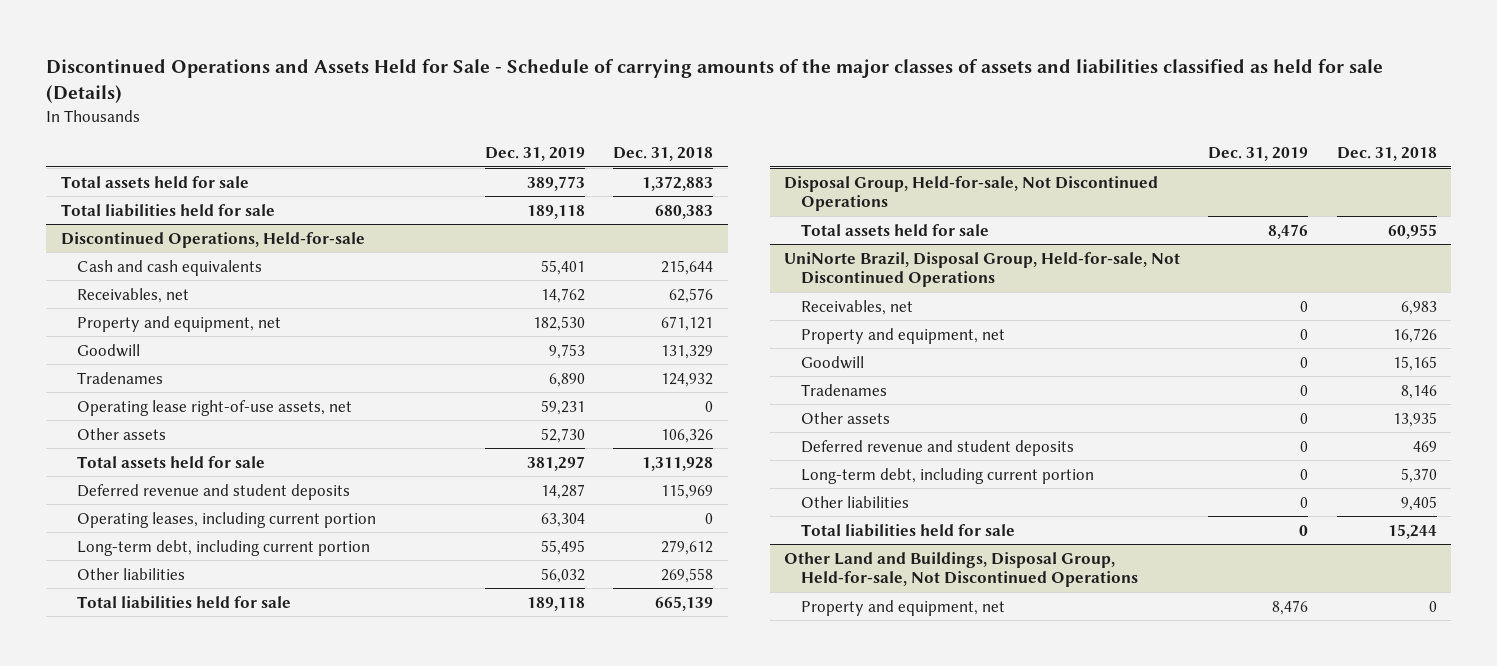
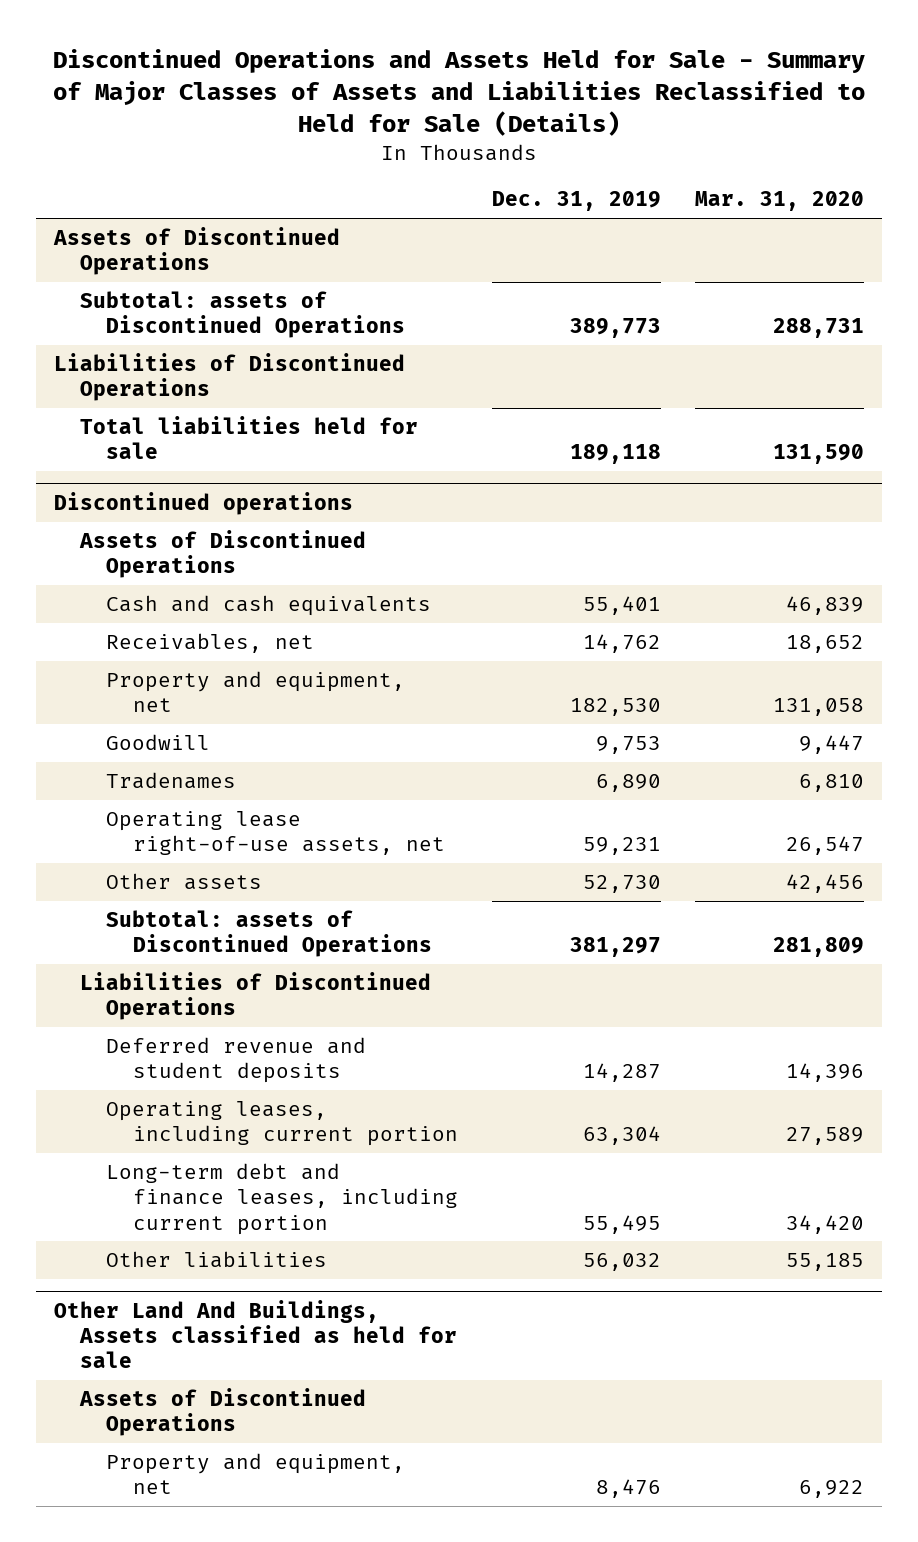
- Discontinued Operations and Assets Held for Sale - Schedule of carrying amounts of the major classes of assets and liabilities classified as held for sale (Details)
+ Discontinued Operations and Assets Held for Sale - Summary of Major Classes of Assets and Liabilities Reclassified to Held for Sale (Details)
- | Dec. 31, 2019 | Dec. 31, 2018
+ | Dec. 31, 2019 | Mar. 31, 2020
- Total assets held for sale | 389,773 | 1,372,883
+ Assets of Discontinued Operations
+ Subtotal: assets of Discontinued Operations | 389,773 | 288,731
+ Liabilities of Discontinued Operations
- Discontinued Operations, Held-for-sale
+ Discontinued operations
+ Assets of Discontinued Operations
- Total assets held for sale | 381,297 | 1,311,928
+ Subtotal: assets of Discontinued Operations | 381,297 | 281,809
+ Liabilities of Discontinued Operations
- Long-term debt, including current portion | 55,495 | 279,612
+ Long-term debt and finance leases, including current portion | 55,495 | 34,420
- Total liabilities held for sale | 189,118 | 665,139
- Disposal Group, Held-for-sale, Not Discontinued Operations
- Total assets held for sale | 8,476 | 60,955
- UniNorte Brazil, Disposal Group, Held-for-sale, Not Discontinued Operations
- Receivables, net | 0 | 6,983
- Property and equipment, net | 0 | 16,726
- Goodwill | 0 | 15,165
- Tradenames | 0 | 8,146
- Other assets | 0 | 13,935
- Deferred revenue and student deposits | 0 | 469
- Long-term debt, including current portion | 0 | 5,370
- Other liabilities | 0 | 9,405
- Total liabilities held for sale | 0 | 15,244
- Other Land and Buildings, Disposal Group, Held-for-sale, Not Discontinued Operations
+ Other Land And Buildings, Assets classified as held for sale
+ Assets of Discontinued Operations

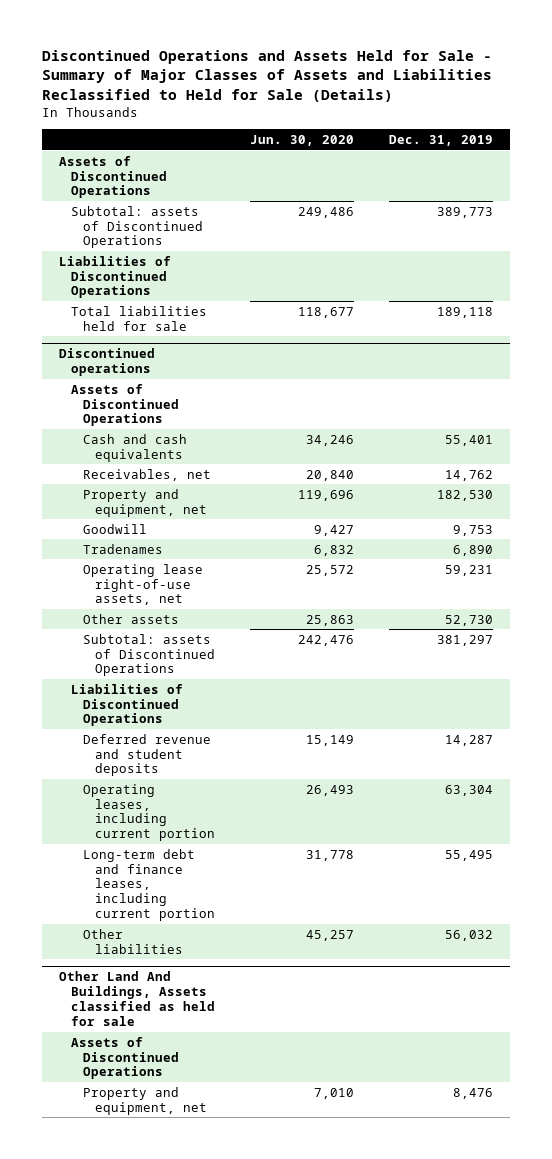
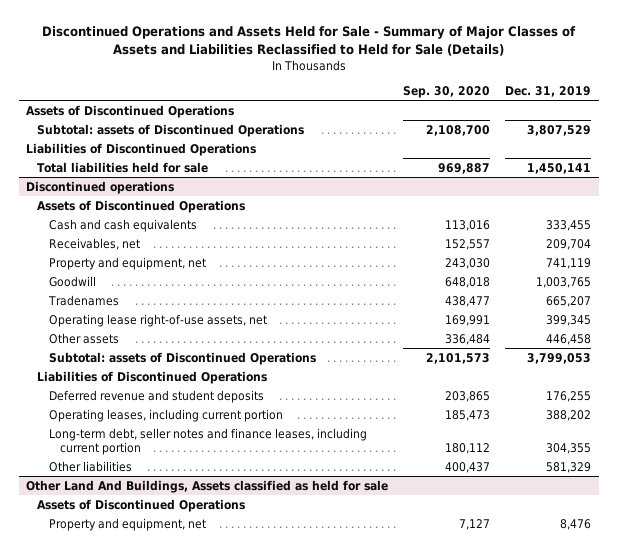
- | Jun. 30, 2020 | Dec. 31, 2019
+ | Sep. 30, 2020 | Dec. 31, 2019
- Subtotal: assets of Discontinued Operations | 249,486 | 389,773
+ Subtotal: assets of Discontinued Operations | 2,108,700 | 3,807,529
- Total liabilities held for sale | 118,677 | 189,118
+ Total liabilities held for sale | 969,887 | 1,450,141
@ Discontinued operations
- Cash and cash equivalents | 34,246 | 55,401
- Receivables, net | 20,840 | 14,762
- Property and equipment, net | 119,696 | 182,530
- Goodwill | 9,427 | 9,753
- Tradenames | 6,832 | 6,890
- Operating lease right-of-use assets, net | 25,572 | 59,231
- Other assets | 25,863 | 52,730
- Subtotal: assets of Discontinued Operations | 242,476 | 381,297
+ Cash and cash equivalents | 113,016 | 333,455
+ Receivables, net | 152,557 | 209,704
+ Property and equipment, net | 243,030 | 741,119
+ Goodwill | 648,018 | 1,003,765
+ Tradenames | 438,477 | 665,207
+ Operating lease right-of-use assets, net | 169,991 | 399,345
+ Other assets | 336,484 | 446,458
+ Subtotal: assets of Discontinued Operations | 2,101,573 | 3,799,053
- Deferred revenue and student deposits | 15,149 | 14,287
- Operating leases, including current portion | 26,493 | 63,304
- Long-term debt and finance leases, including current portion | 31,778 | 55,495
- Other liabilities | 45,257 | 56,032
+ Deferred revenue and student deposits | 203,865 | 176,255
+ Operating leases, including current portion | 185,473 | 388,202
+ Long-term debt, seller notes and finance leases, including current portion | 180,112 | 304,355
+ Other liabilities | 400,437 | 581,329

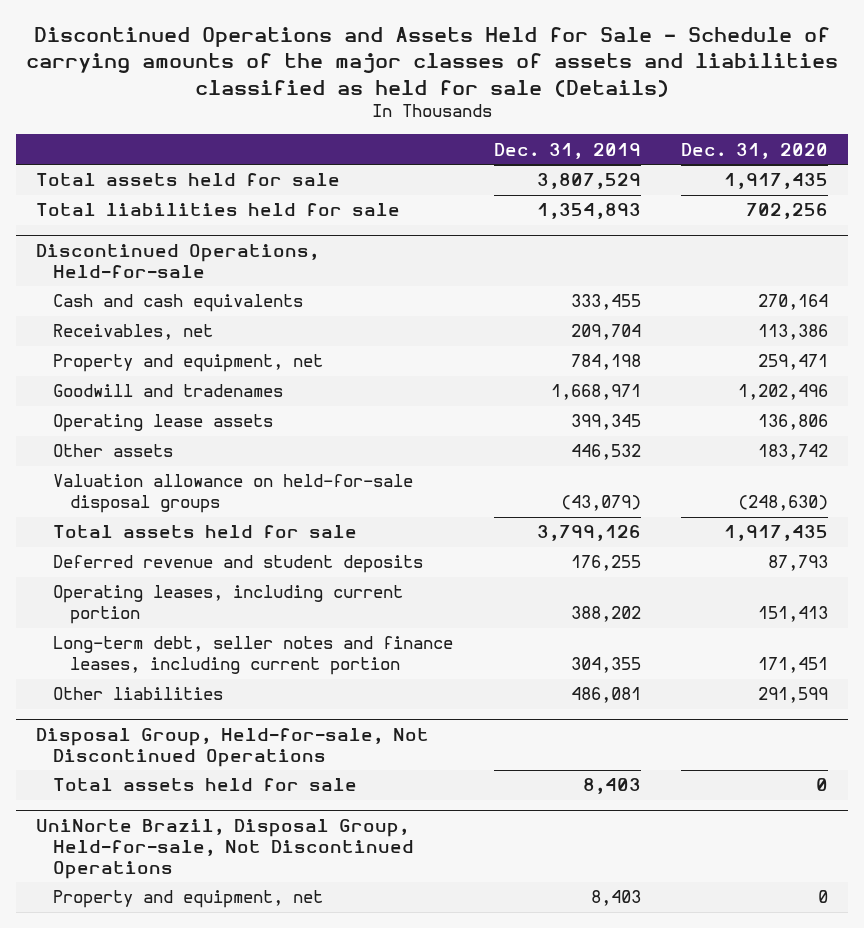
- Discontinued Operations and Assets Held for Sale - Summary of Major Classes of Assets and Liabilities Reclassified to Held for Sale (Details)
+ Discontinued Operations and Assets Held for Sale - Schedule of carrying amounts of the major classes of assets and liabilities classified as held for sale (Details)
- | Sep. 30, 2020 | Dec. 31, 2019
+ | Dec. 31, 2019 | Dec. 31, 2020
- Assets of Discontinued Operations
- Subtotal: assets of Discontinued Operations | 2,108,700 | 3,807,529
- Liabilities of Discontinued Operations
- Total liabilities held for sale | 969,887 | 1,450,141
- Discontinued operations
- Assets of Discontinued Operations
+ Total assets held for sale | 3,807,529 | 1,917,435
+ Total liabilities held for sale | 1,354,893 | 702,256
+ Discontinued Operations, Held-for-sale
- Property and equipment, net | 243,030 | 741,119
- Goodwill | 648,018 | 1,003,765
- Tradenames | 438,477 | 665,207
- Operating lease right-of-use assets, net | 169,991 | 399,345
- Other assets | 336,484 | 446,458
- Subtotal: assets of Discontinued Operations | 2,101,573 | 3,799,053
- Liabilities of Discontinued Operations
+ Property and equipment, net | 784,198 | 259,471
+ Goodwill and tradenames | 1,668,971 | 1,202,496
+ Operating lease assets | 399,345 | 136,806
+ Other assets | 446,532 | 183,742
+ Valuation allowance on held-for-sale disposal groups | (43,079) | (248,630)
+ Total assets held for sale | 3,799,126 | 1,917,435
- Other liabilities | 400,437 | 581,329
- Other Land And Buildings, Assets classified as held for sale
- Assets of Discontinued Operations
- Property and equipment, net | 7,127 | 8,476
+ Other liabilities | 486,081 | 291,599
+ Disposal Group, Held-for-sale, Not Discontinued Operations
+ Total assets held for sale | 8,403 | 0
+ UniNorte Brazil, Disposal Group, Held-for-sale, Not Discontinued Operations
+ Property and equipment, net | 8,403 | 0

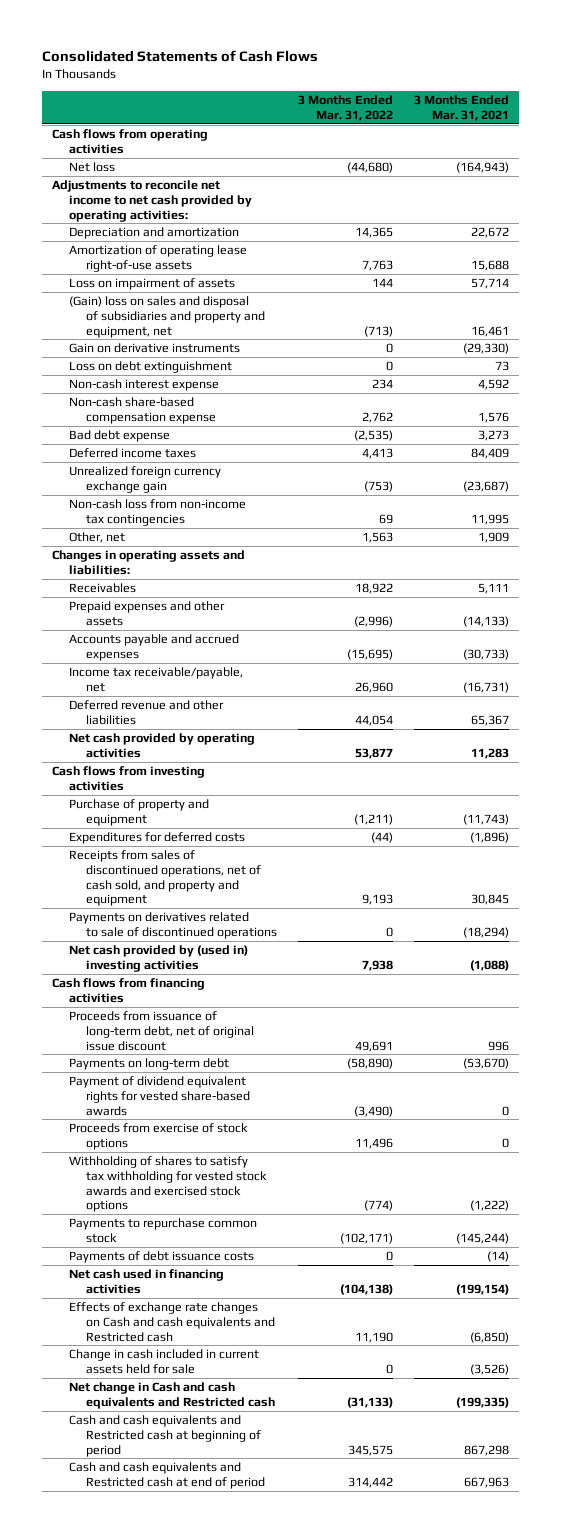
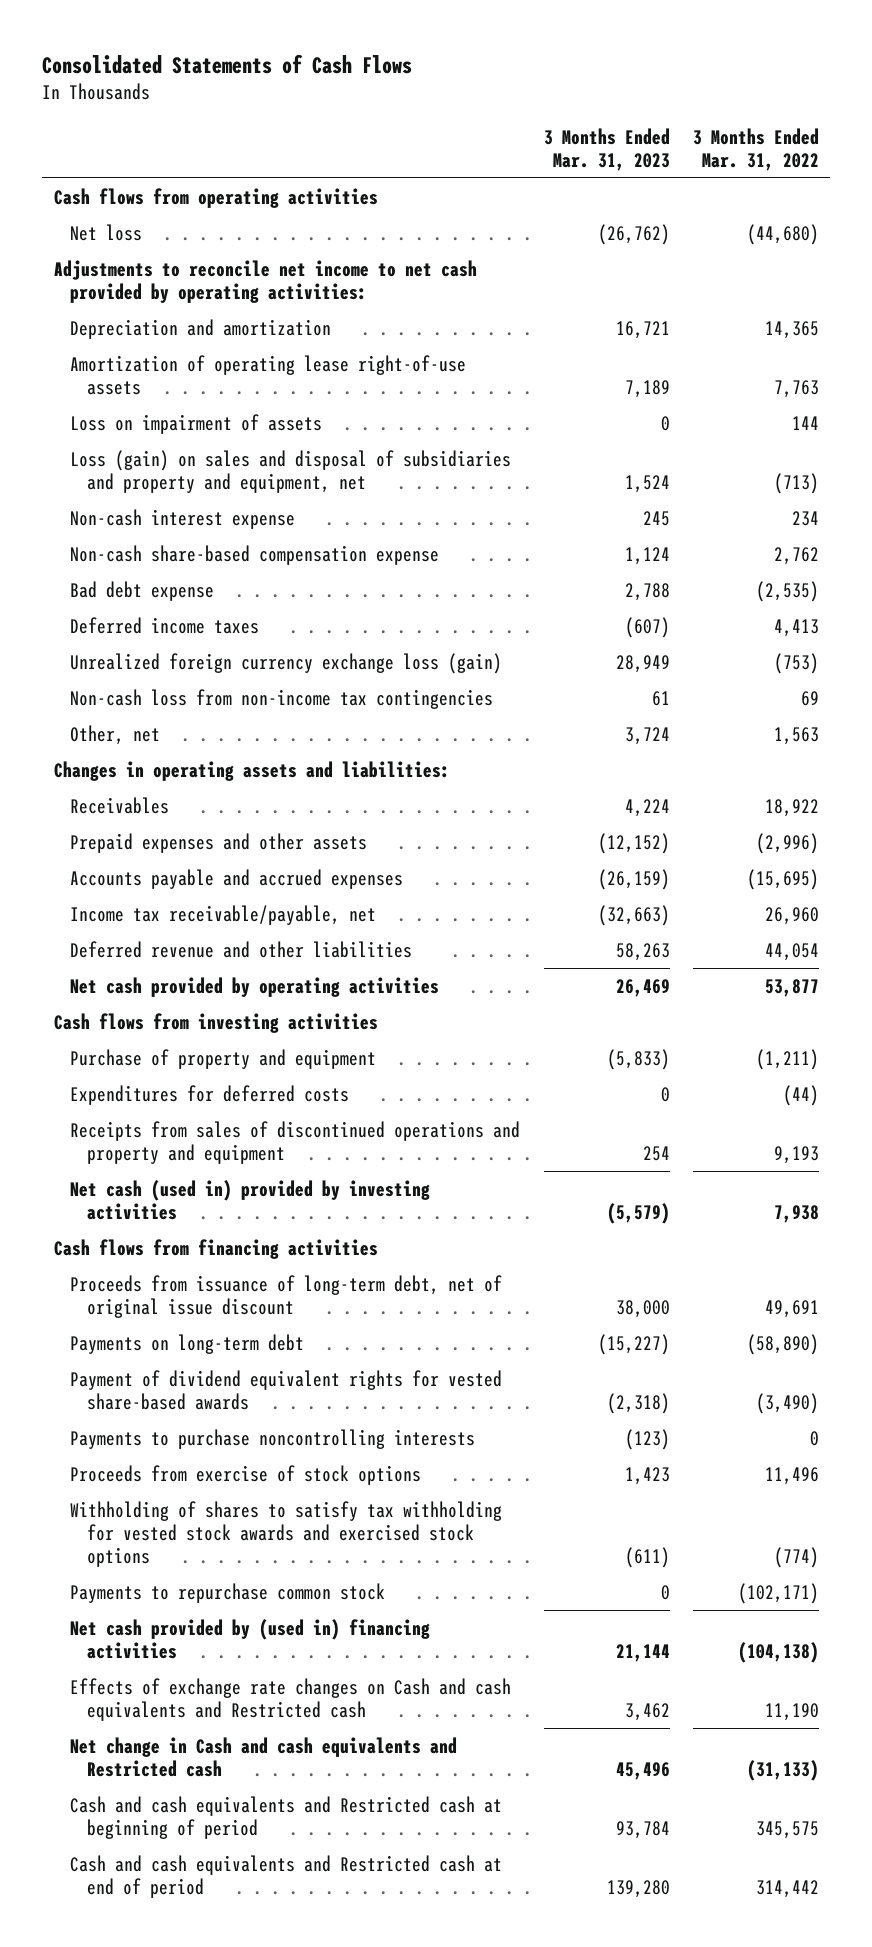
- | 3 Months Ended Mar. 31, 2022 | 3 Months Ended Mar. 31, 2021
+ | 3 Months Ended Mar. 31, 2023 | 3 Months Ended Mar. 31, 2022
- (Gain) loss on sales and disposal of subsidiaries and property and equipment, net | (713) | 16,461
- Gain on derivative instruments | 0 | (29,330)
- Loss on debt extinguishment | 0 | 73
+ Loss (gain) on sales and disposal of subsidiaries and property and equipment, net | 1,524 | (713)
- Unrealized foreign currency exchange gain | (753) | (23,687)
+ Unrealized foreign currency exchange loss (gain) | 28,949 | (753)
- Receipts from sales of discontinued operations, net of cash sold, and property and equipment | 9,193 | 30,845
- Payments on derivatives related to sale of discontinued operations | 0 | (18,294)
- Net cash provided by (used in) investing activities | 7,938 | (1,088)
+ Receipts from sales of discontinued operations and property and equipment | 254 | 9,193
+ Net cash (used in) provided by investing activities | (5,579) | 7,938
+ Payments to purchase noncontrolling interests | (123) | 0
- Payments of debt issuance costs | 0 | (14)
- Net cash used in financing activities | (104,138) | (199,154)
+ Net cash provided by (used in) financing activities | 21,144 | (104,138)
- Change in cash included in current assets held for sale | 0 | (3,526)

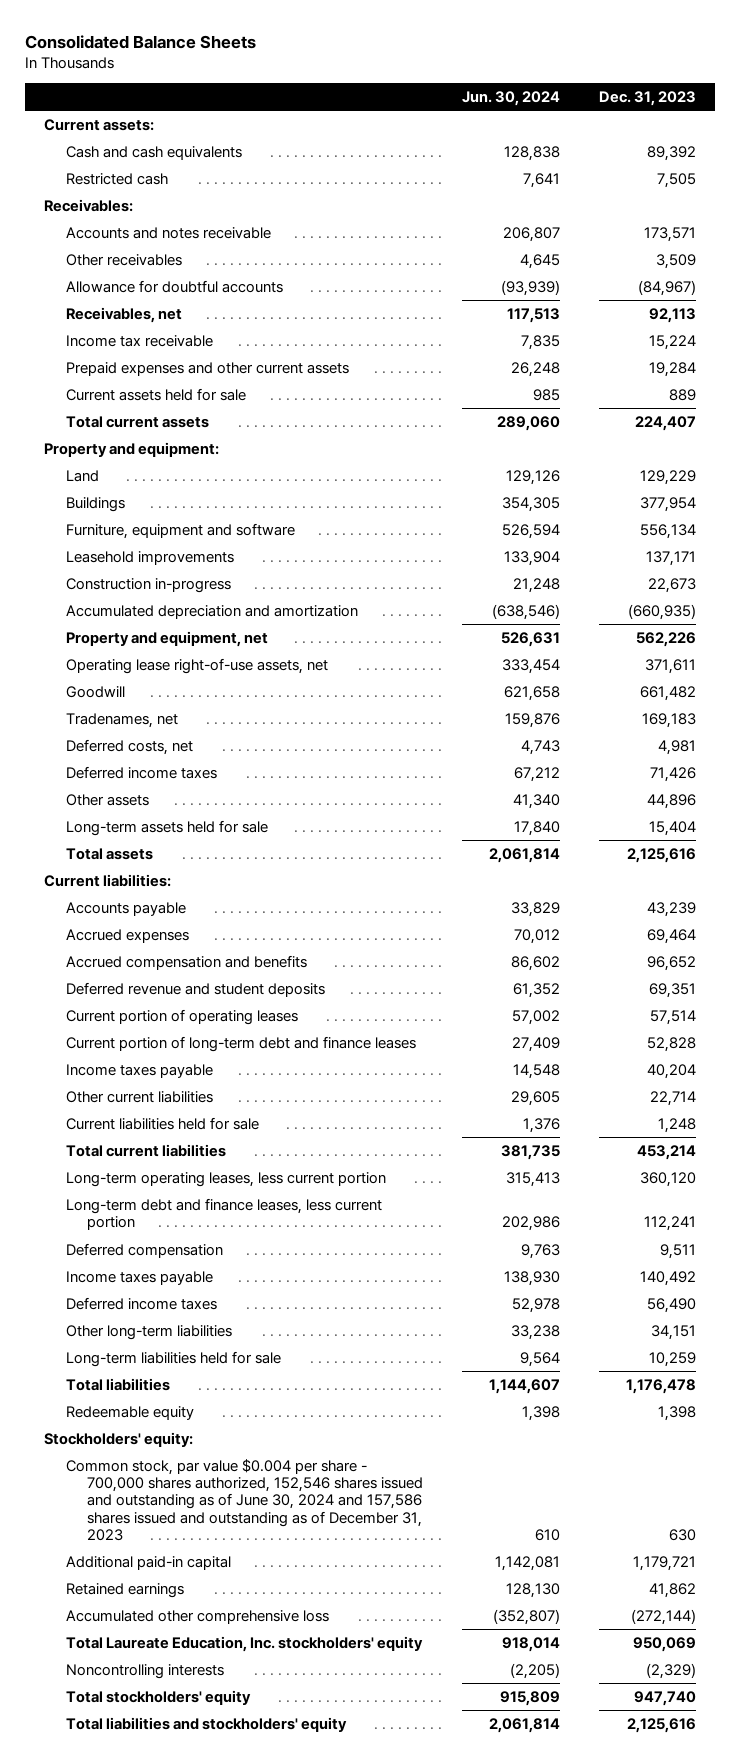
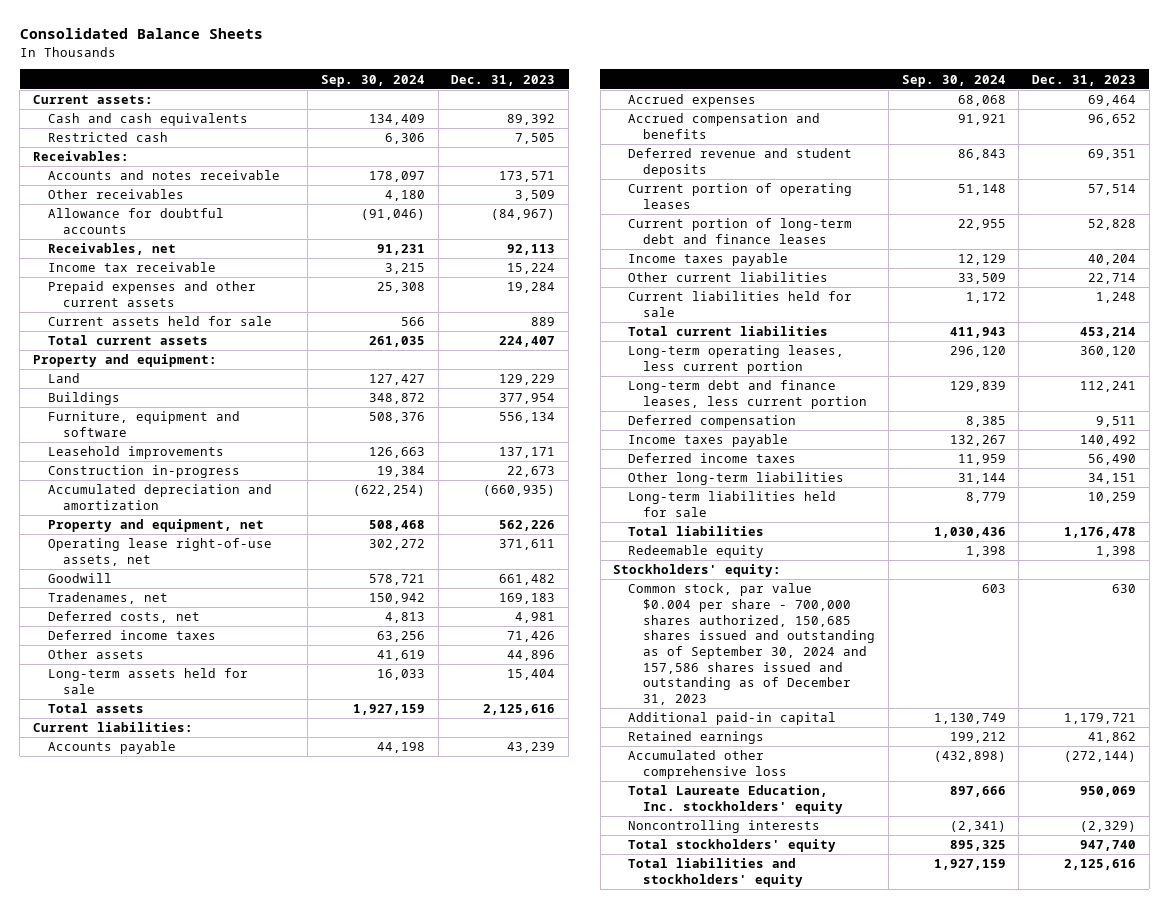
- | Jun. 30, 2024 | Dec. 31, 2023
+ | Sep. 30, 2024 | Dec. 31, 2023
- Common stock, par value $0.004 per share - 700,000 shares authorized, 152,546 shares issued and outstanding as of June 30, 2024 and 157,586 shares issued and outstanding as of December 31, 2023 | 610 | 630
+ Common stock, par value $0.004 per share - 700,000 shares authorized, 150,685 shares issued and outstanding as of September 30, 2024 and 157,586 shares issued and outstanding as of December 31, 2023 | 603 | 630

